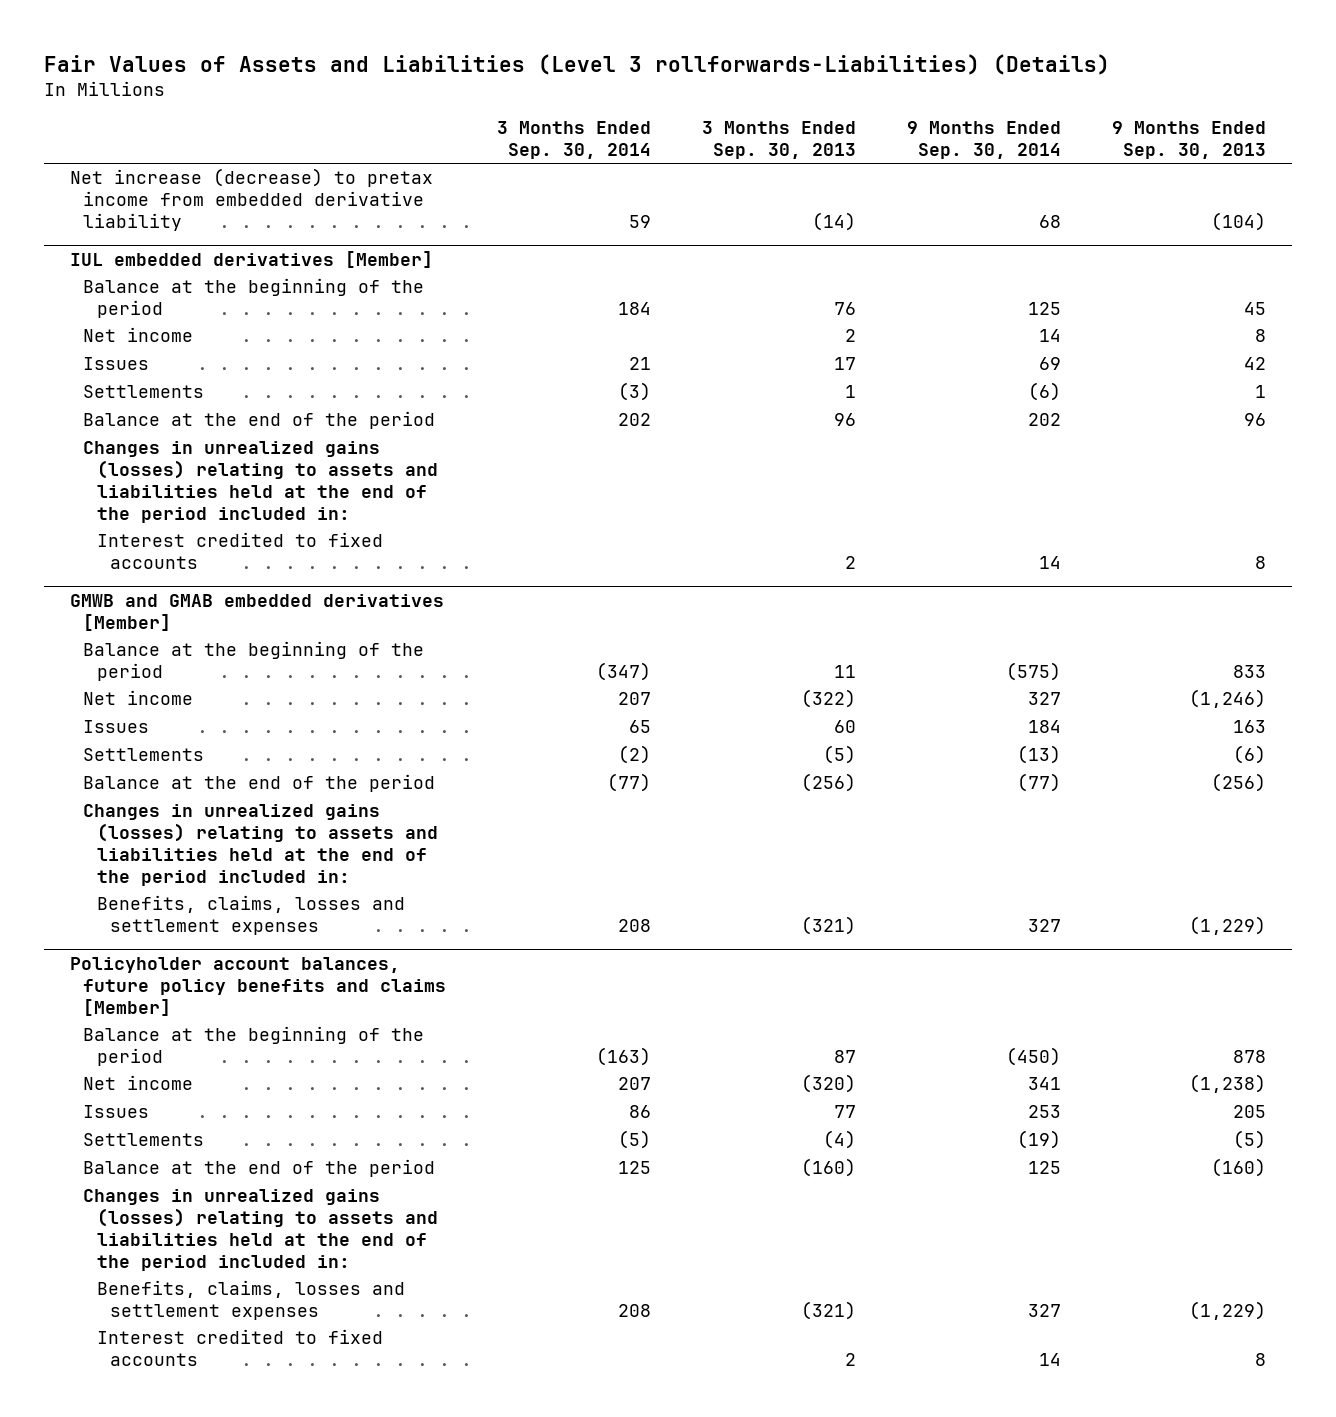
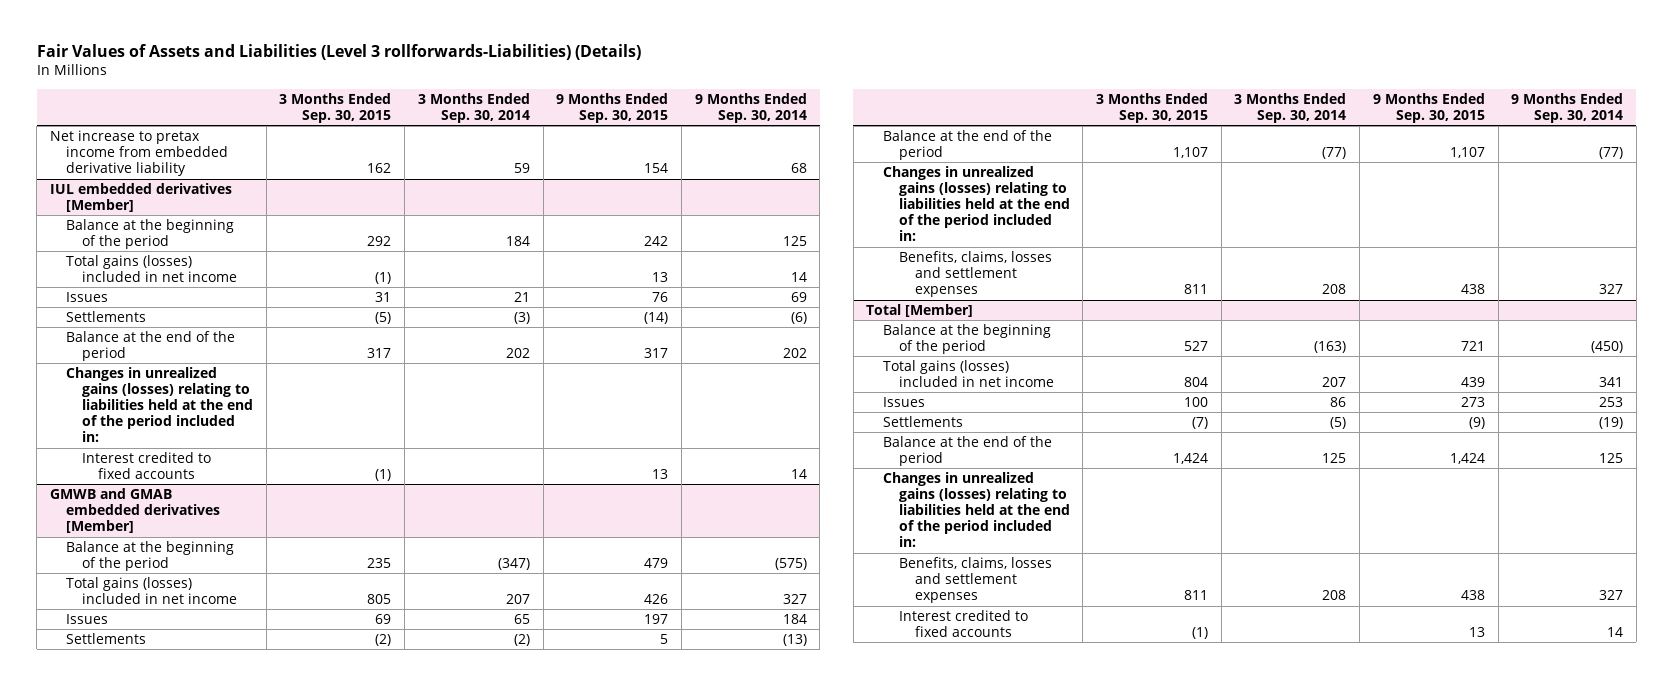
- | 3 Months Ended Sep. 30, 2014 | 3 Months Ended Sep. 30, 2013 | 9 Months Ended Sep. 30, 2014 | 9 Months Ended Sep. 30, 2013
+ | 3 Months Ended Sep. 30, 2015 | 3 Months Ended Sep. 30, 2014 | 9 Months Ended Sep. 30, 2015 | 9 Months Ended Sep. 30, 2014
- Net increase (decrease) to pretax income from embedded derivative liability | 59 | (14) | 68 | (104)
+ Net increase to pretax income from embedded derivative liability | 162 | 59 | 154 | 68
@ IUL embedded derivatives [Member]
- Net income | | 2 | 14 | 8
+ Total gains (losses) included in net income | (1) | | 13 | 14
- Changes in unrealized gains (losses) relating to assets and liabilities held at the end of the period included in:
+ Changes in unrealized gains (losses) relating to liabilities held at the end of the period included in:
@ GMWB and GMAB embedded derivatives [Member]
- Net income | 207 | (322) | 327 | (1,246)
+ Total gains (losses) included in net income | 805 | 207 | 426 | 327
- Changes in unrealized gains (losses) relating to assets and liabilities held at the end of the period included in:
+ Changes in unrealized gains (losses) relating to liabilities held at the end of the period included in:
- Policyholder account balances, future policy benefits and claims [Member]
+ Total [Member]
- Net income | 207 | (320) | 341 | (1,238)
+ Total gains (losses) included in net income | 804 | 207 | 439 | 341
- Changes in unrealized gains (losses) relating to assets and liabilities held at the end of the period included in:
+ Changes in unrealized gains (losses) relating to liabilities held at the end of the period included in:

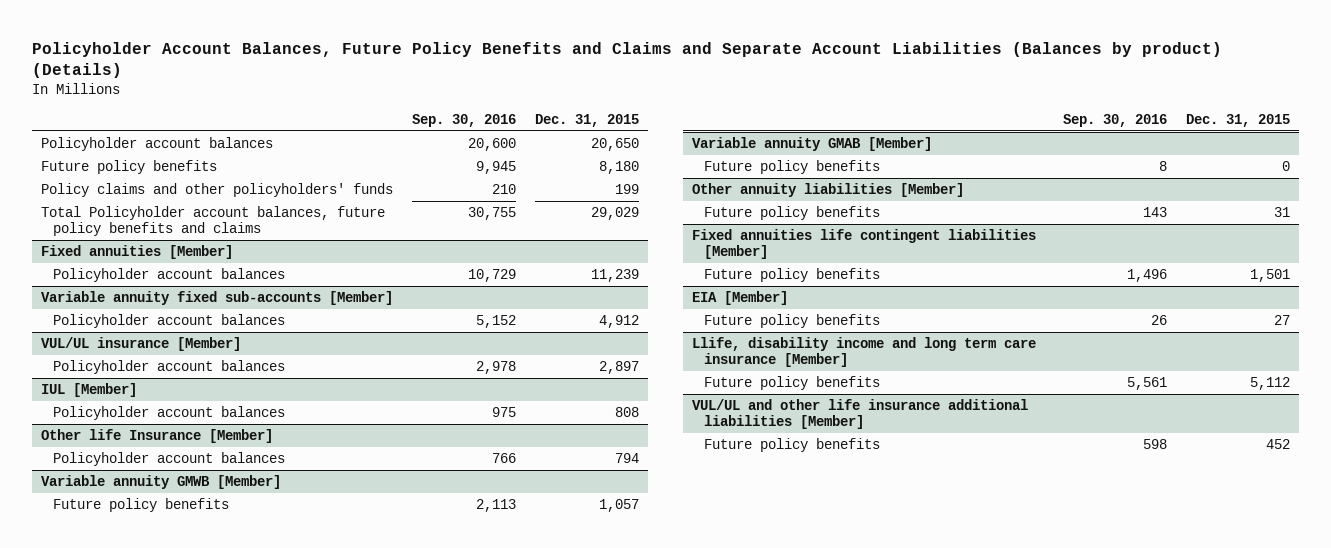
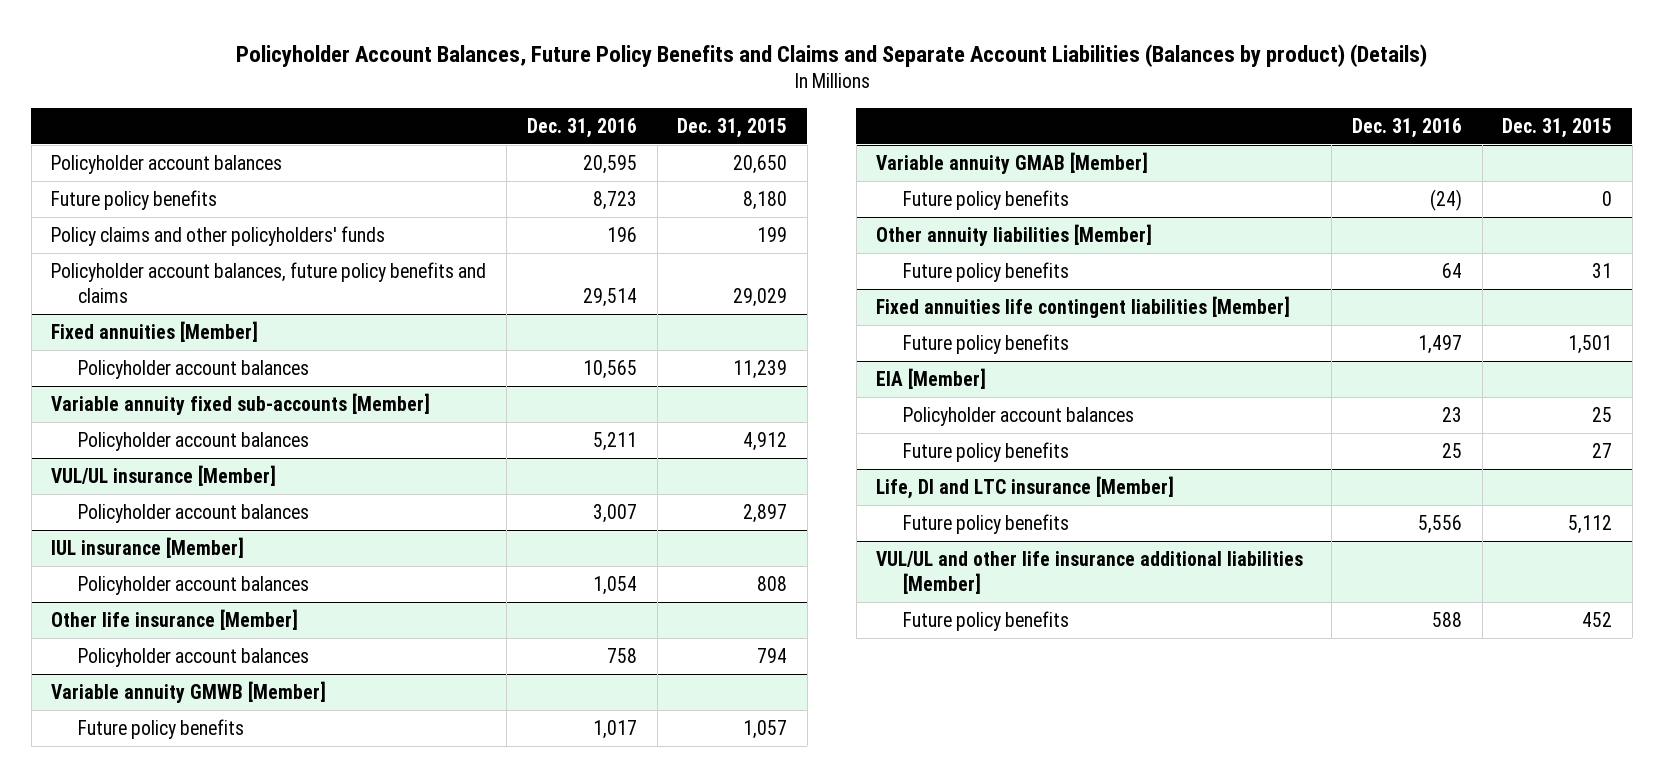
- | Sep. 30, 2016 | Dec. 31, 2015
+ | Dec. 31, 2016 | Dec. 31, 2015
- Total Policyholder account balances, future policy benefits and claims | 30,755 | 29,029
+ Policyholder account balances, future policy benefits and claims | 29,514 | 29,029
- IUL [Member]
+ IUL insurance [Member]
- Other life Insurance [Member]
+ Other life insurance [Member]
@ EIA [Member]
+ Policyholder account balances | 23 | 25
- Llife, disability income and long term care insurance [Member]
+ Life, DI and LTC insurance [Member]

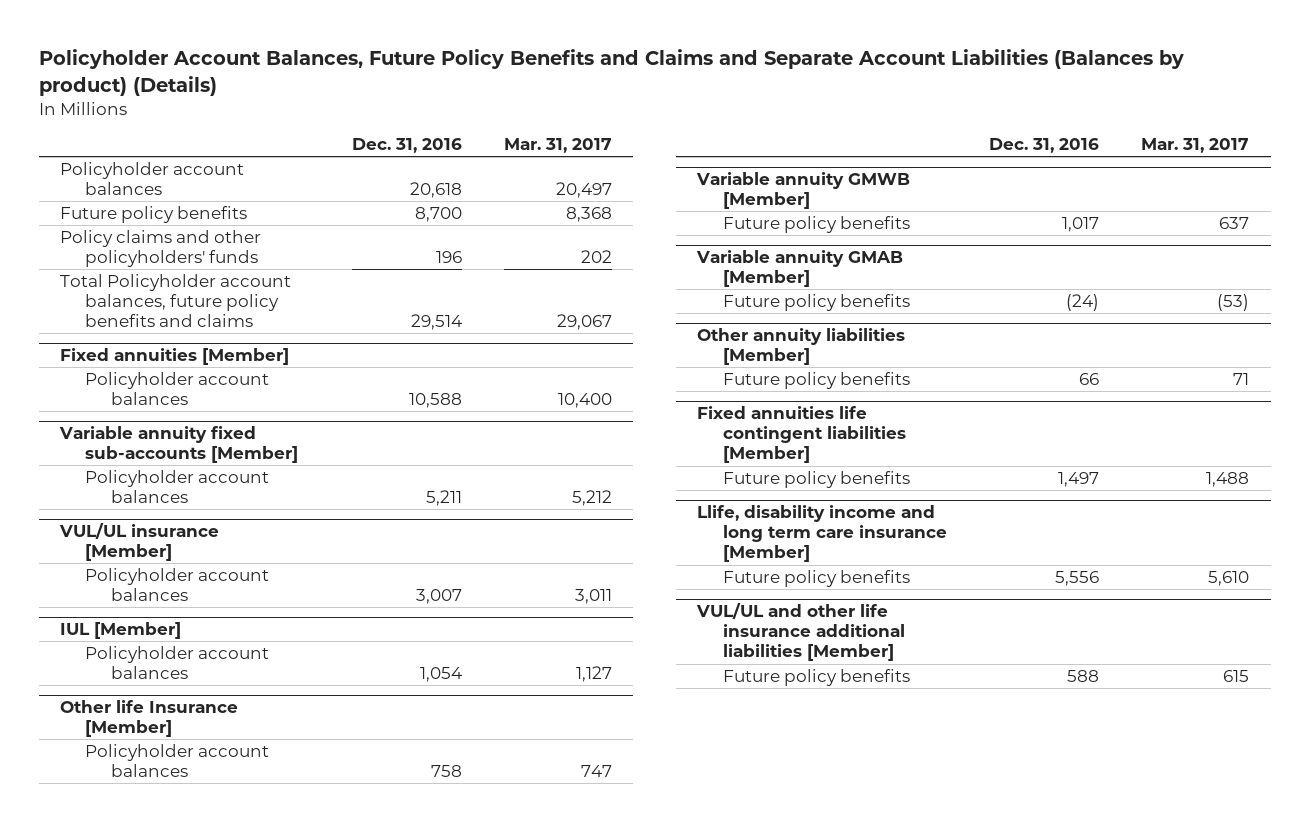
- | Dec. 31, 2016 | Dec. 31, 2015
+ | Dec. 31, 2016 | Mar. 31, 2017
- Policyholder account balances | 20,595 | 20,650
- Future policy benefits | 8,723 | 8,180
+ Policyholder account balances | 20,618 | 20,497
+ Future policy benefits | 8,700 | 8,368
- Policyholder account balances, future policy benefits and claims | 29,514 | 29,029
+ Total Policyholder account balances, future policy benefits and claims | 29,514 | 29,067
@ Fixed annuities [Member]
- Policyholder account balances | 10,565 | 11,239
+ Policyholder account balances | 10,588 | 10,400
- IUL insurance [Member]
+ IUL [Member]
- Other life insurance [Member]
+ Other life Insurance [Member]
@ Other annuity liabilities [Member]
- Future policy benefits | 64 | 31
+ Future policy benefits | 66 | 71
- EIA [Member]
- Policyholder account balances | 23 | 25
- Future policy benefits | 25 | 27
- Life, DI and LTC insurance [Member]
+ Llife, disability income and long term care insurance [Member]

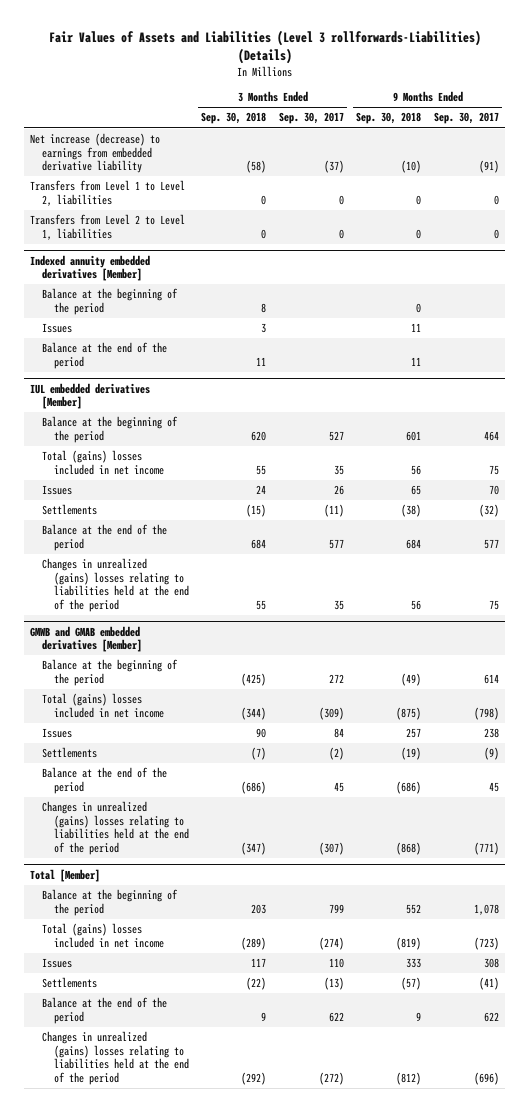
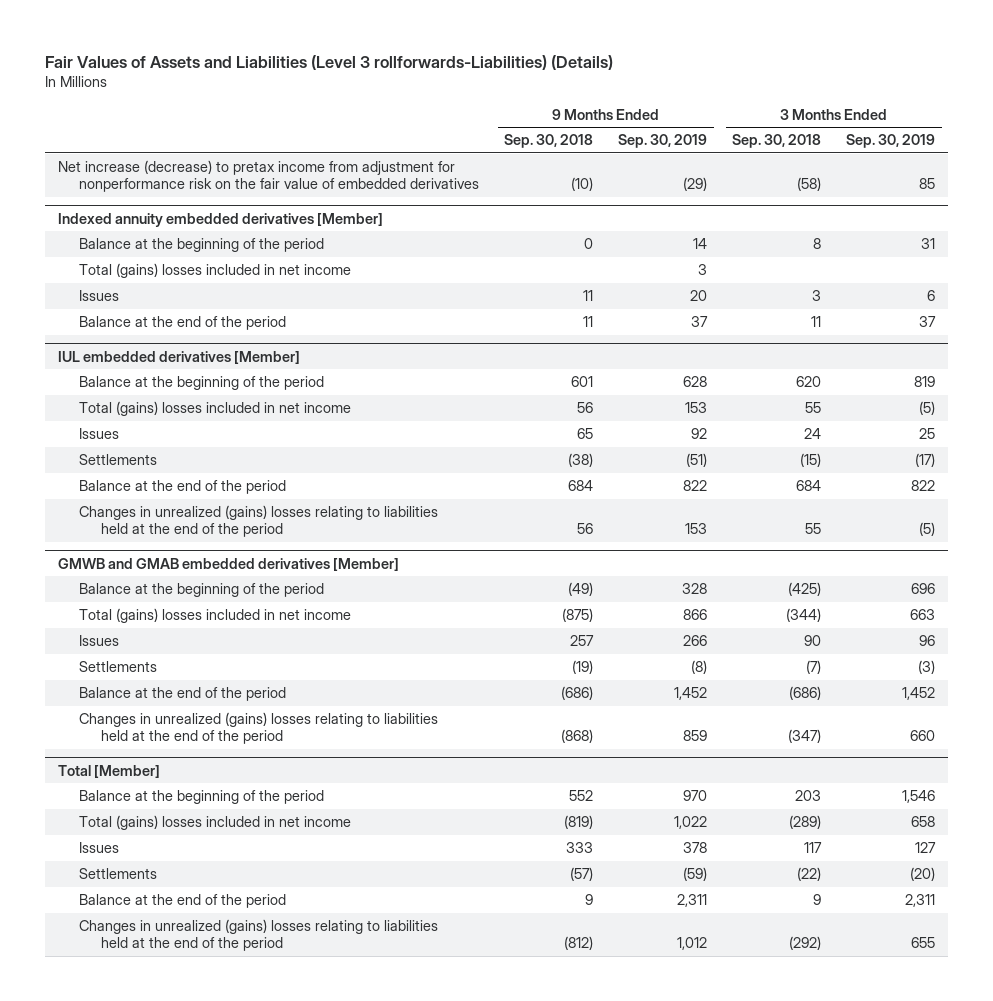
- | 3 Months Ended Sep. 30, 2018 | 3 Months Ended Sep. 30, 2017 | 9 Months Ended Sep. 30, 2018 | 9 Months Ended Sep. 30, 2017
+ | 9 Months Ended Sep. 30, 2018 | 9 Months Ended Sep. 30, 2019 | 3 Months Ended Sep. 30, 2018 | 3 Months Ended Sep. 30, 2019
- Net increase (decrease) to earnings from embedded derivative liability | (58) | (37) | (10) | (91)
- Transfers from Level 1 to Level 2, liabilities | 0 | 0 | 0 | 0
- Transfers from Level 2 to Level 1, liabilities | 0 | 0 | 0 | 0
+ Net increase (decrease) to pretax income from adjustment for nonperformance risk on the fair value of embedded derivatives | (10) | (29) | (58) | 85
@ Indexed annuity embedded derivatives [Member]
+ Total (gains) losses included in net income | | 3 | |

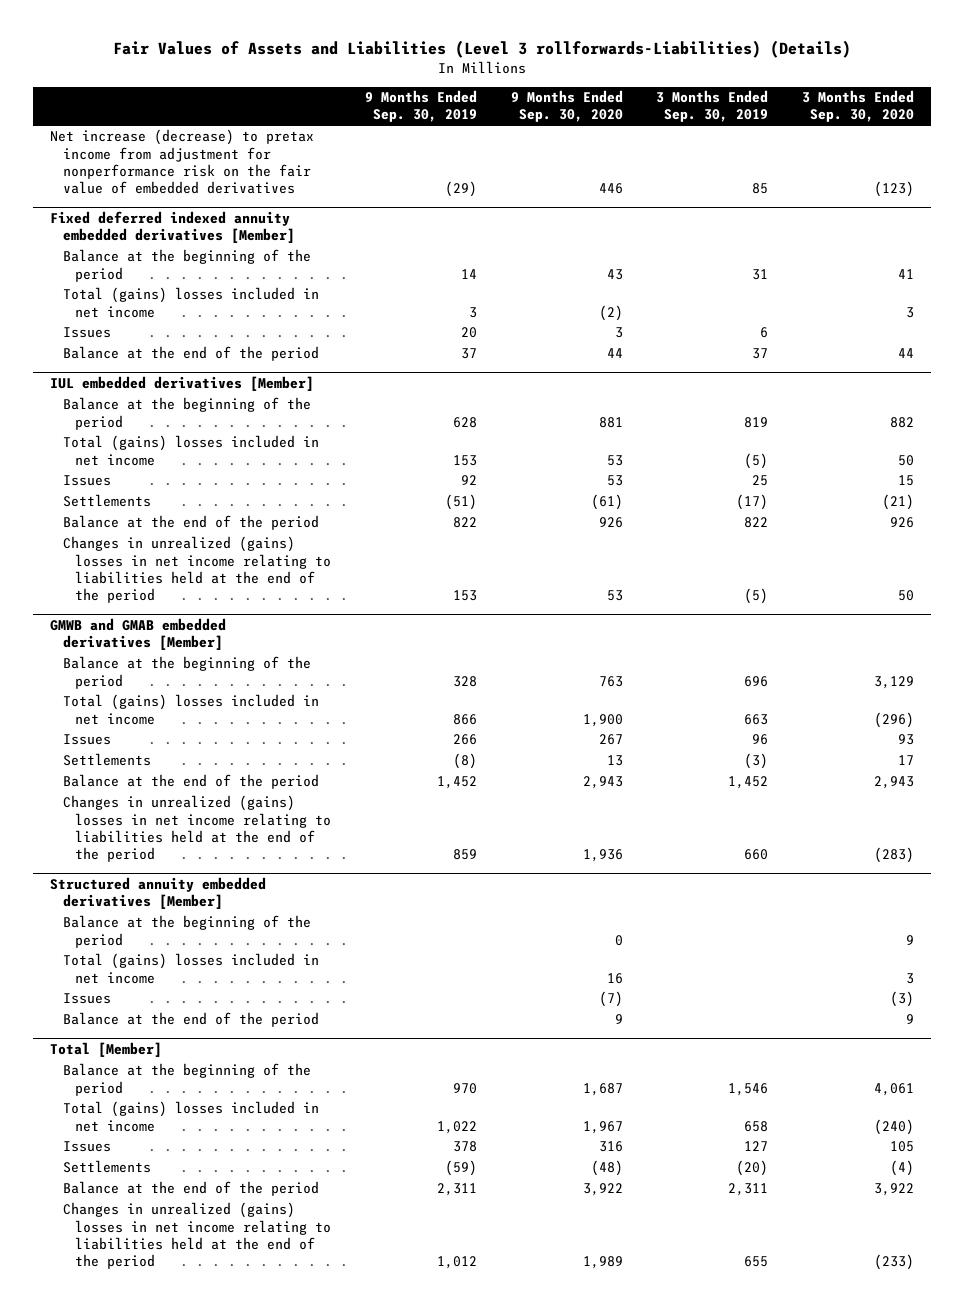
- | 9 Months Ended Sep. 30, 2018 | 9 Months Ended Sep. 30, 2019 | 3 Months Ended Sep. 30, 2018 | 3 Months Ended Sep. 30, 2019
+ | 9 Months Ended Sep. 30, 2019 | 9 Months Ended Sep. 30, 2020 | 3 Months Ended Sep. 30, 2019 | 3 Months Ended Sep. 30, 2020
- Indexed annuity embedded derivatives [Member]
+ Fixed deferred indexed annuity embedded derivatives [Member]
@ IUL embedded derivatives [Member]
- Changes in unrealized (gains) losses relating to liabilities held at the end of the period | 56 | 153 | 55 | (5)
+ Changes in unrealized (gains) losses in net income relating to liabilities held at the end of the period | 153 | 53 | (5) | 50
@ GMWB and GMAB embedded derivatives [Member]
- Changes in unrealized (gains) losses relating to liabilities held at the end of the period | (868) | 859 | (347) | 660
+ Changes in unrealized (gains) losses in net income relating to liabilities held at the end of the period | 859 | 1,936 | 660 | (283)
+ Structured annuity embedded derivatives [Member]
+ Balance at the beginning of the period | | 0 | | 9
+ Total (gains) losses included in net income | | 16 | | 3
+ Issues | | (7) | | (3)
+ Balance at the end of the period | | 9 | | 9
@ Total [Member]
- Changes in unrealized (gains) losses relating to liabilities held at the end of the period | (812) | 1,012 | (292) | 655
+ Changes in unrealized (gains) losses in net income relating to liabilities held at the end of the period | 1,012 | 1,989 | 655 | (233)

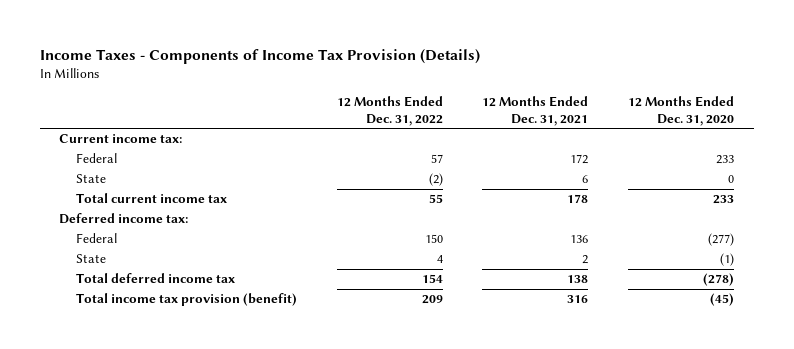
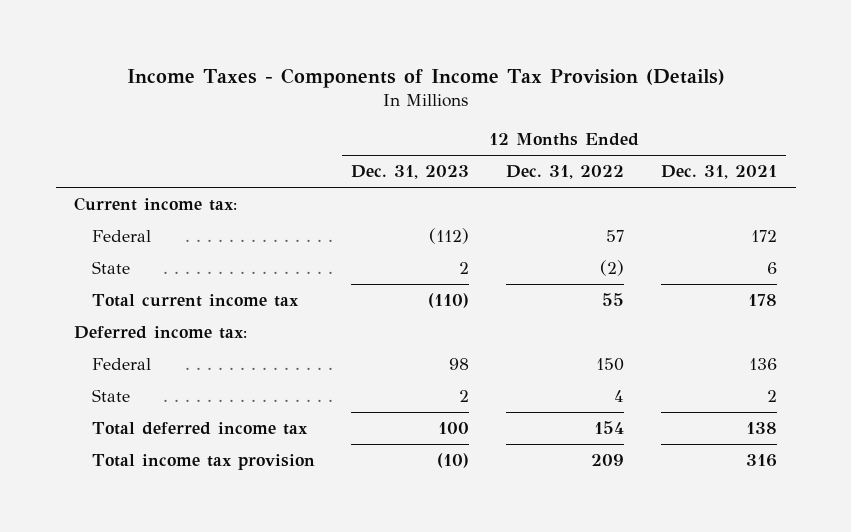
- | 12 Months Ended Dec. 31, 2022 | 12 Months Ended Dec. 31, 2021 | 12 Months Ended Dec. 31, 2020
+ | 12 Months Ended Dec. 31, 2023 | 12 Months Ended Dec. 31, 2022 | 12 Months Ended Dec. 31, 2021
- Total income tax provision (benefit) | 209 | 316 | (45)
+ Total income tax provision | (10) | 209 | 316

